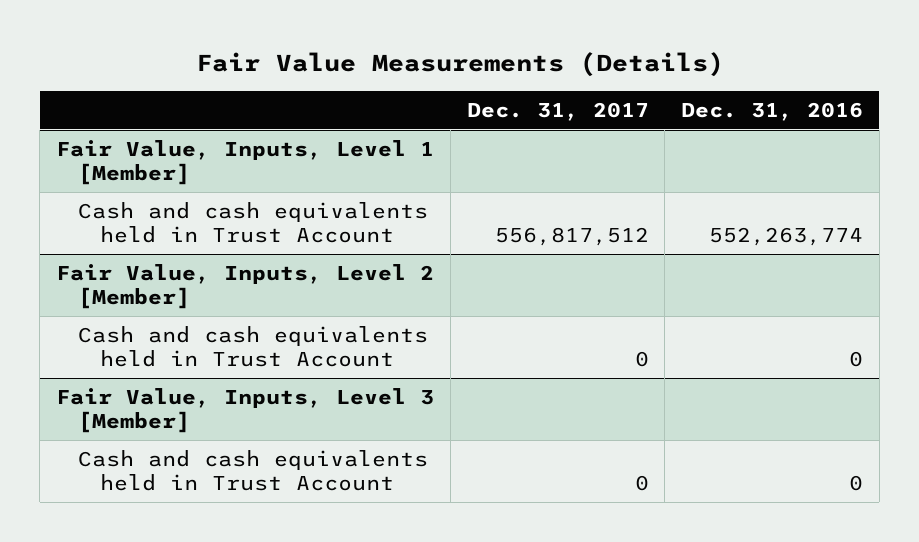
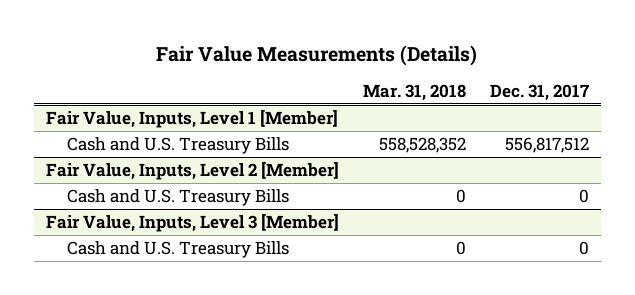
- | Dec. 31, 2017 | Dec. 31, 2016
+ | Mar. 31, 2018 | Dec. 31, 2017
@ Fair Value, Inputs, Level 1 [Member]
- Cash and cash equivalents held in Trust Account | 556,817,512 | 552,263,774
+ Cash and U.S. Treasury Bills | 558,528,352 | 556,817,512
@ Fair Value, Inputs, Level 2 [Member]
- Cash and cash equivalents held in Trust Account | 0 | 0
+ Cash and U.S. Treasury Bills | 0 | 0
@ Fair Value, Inputs, Level 3 [Member]
- Cash and cash equivalents held in Trust Account | 0 | 0
+ Cash and U.S. Treasury Bills | 0 | 0

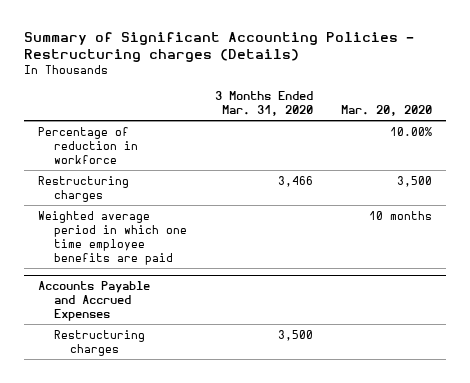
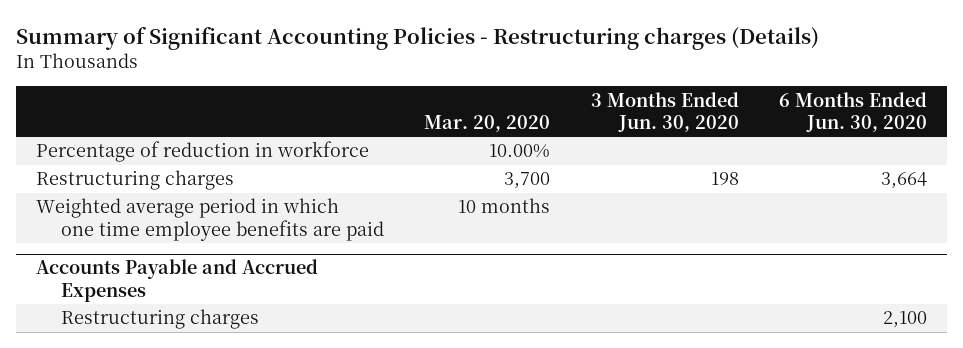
- | 3 Months Ended Mar. 31, 2020 | Mar. 20, 2020
+ | Mar. 20, 2020 | 3 Months Ended Jun. 30, 2020 | 6 Months Ended Jun. 30, 2020
- Restructuring charges | 3,466 | 3,500
+ Restructuring charges | 3,700 | 198 | 3,664

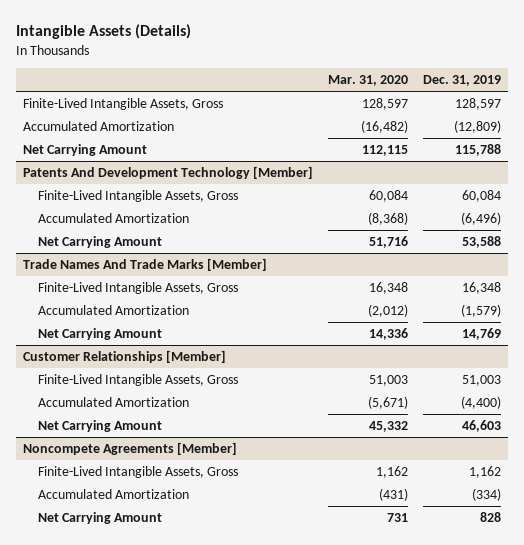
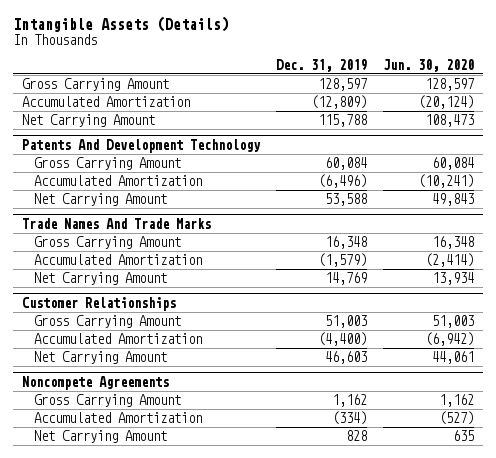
- | Mar. 31, 2020 | Dec. 31, 2019
+ | Dec. 31, 2019 | Jun. 30, 2020
- Finite-Lived Intangible Assets, Gross | 128,597 | 128,597
+ Gross Carrying Amount | 128,597 | 128,597
- Patents And Development Technology [Member]
- Finite-Lived Intangible Assets, Gross | 60,084 | 60,084
+ Patents And Development Technology
+ Gross Carrying Amount | 60,084 | 60,084
- Trade Names And Trade Marks [Member]
- Finite-Lived Intangible Assets, Gross | 16,348 | 16,348
+ Trade Names And Trade Marks
+ Gross Carrying Amount | 16,348 | 16,348
- Customer Relationships [Member]
- Finite-Lived Intangible Assets, Gross | 51,003 | 51,003
+ Customer Relationships
+ Gross Carrying Amount | 51,003 | 51,003
- Noncompete Agreements [Member]
- Finite-Lived Intangible Assets, Gross | 1,162 | 1,162
+ Noncompete Agreements
+ Gross Carrying Amount | 1,162 | 1,162

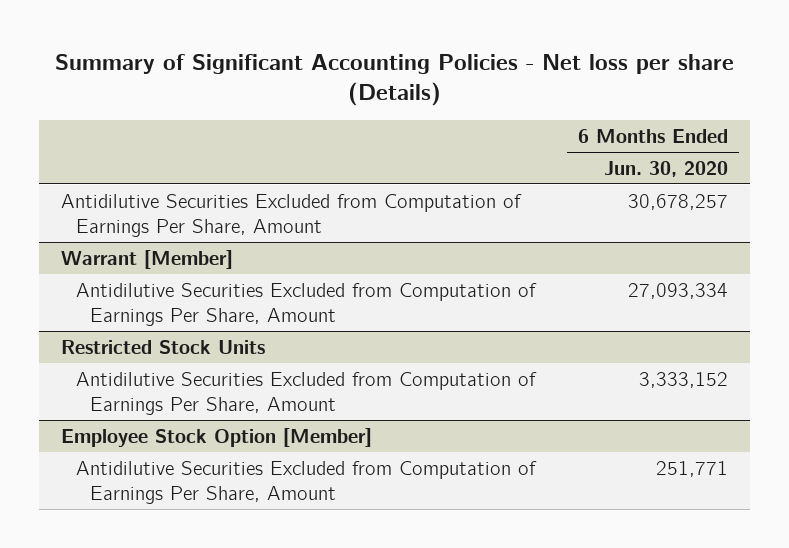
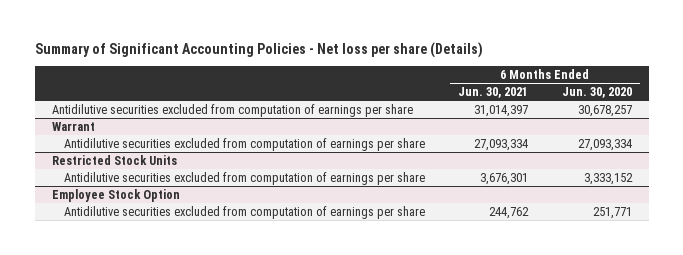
- | 6 Months Ended Jun. 30, 2020
+ | 6 Months Ended Jun. 30, 2021 | 6 Months Ended Jun. 30, 2020
- Antidilutive Securities Excluded from Computation of Earnings Per Share, Amount | 30,678,257
- Warrant [Member]
- Antidilutive Securities Excluded from Computation of Earnings Per Share, Amount | 27,093,334
+ Antidilutive securities excluded from computation of earnings per share | 31,014,397 | 30,678,257
+ Warrant
+ Antidilutive securities excluded from computation of earnings per share | 27,093,334 | 27,093,334
@ Restricted Stock Units
- Antidilutive Securities Excluded from Computation of Earnings Per Share, Amount | 3,333,152
- Employee Stock Option [Member]
- Antidilutive Securities Excluded from Computation of Earnings Per Share, Amount | 251,771
@ Restricted Stock Units
+ Antidilutive securities excluded from computation of earnings per share | 3,676,301 | 3,333,152
+ Employee Stock Option
+ Antidilutive securities excluded from computation of earnings per share | 244,762 | 251,771

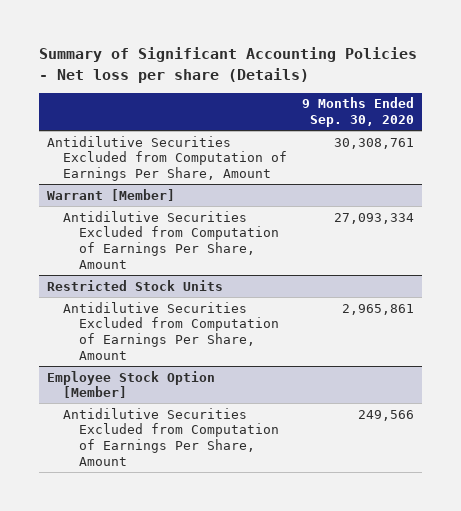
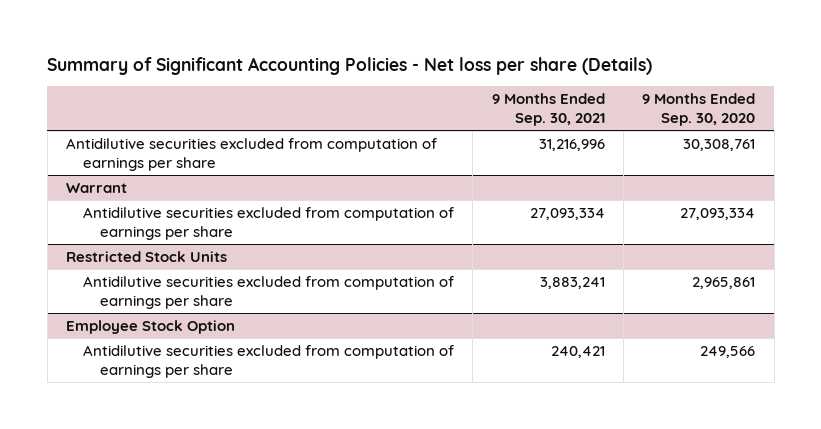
- | 9 Months Ended Sep. 30, 2020
+ | 9 Months Ended Sep. 30, 2021 | 9 Months Ended Sep. 30, 2020
- Antidilutive Securities Excluded from Computation of Earnings Per Share, Amount | 30,308,761
- Warrant [Member]
- Antidilutive Securities Excluded from Computation of Earnings Per Share, Amount | 27,093,334
+ Antidilutive securities excluded from computation of earnings per share | 31,216,996 | 30,308,761
+ Warrant
+ Antidilutive securities excluded from computation of earnings per share | 27,093,334 | 27,093,334
@ Restricted Stock Units
- Antidilutive Securities Excluded from Computation of Earnings Per Share, Amount | 2,965,861
- Employee Stock Option [Member]
- Antidilutive Securities Excluded from Computation of Earnings Per Share, Amount | 249,566
@ Restricted Stock Units
+ Antidilutive securities excluded from computation of earnings per share | 3,883,241 | 2,965,861
+ Employee Stock Option
+ Antidilutive securities excluded from computation of earnings per share | 240,421 | 249,566

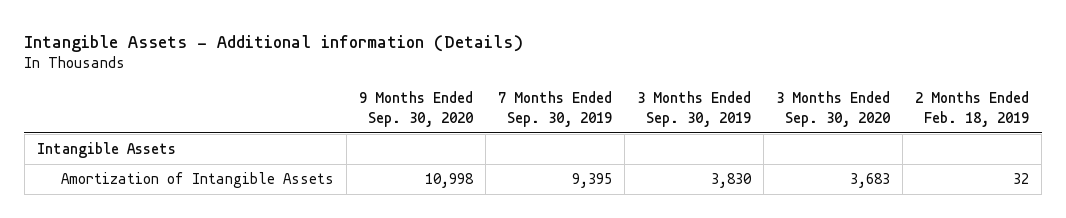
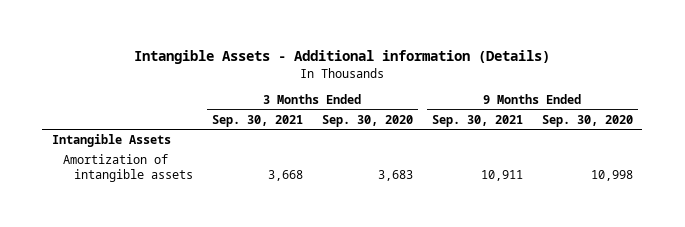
- | 9 Months Ended Sep. 30, 2020 | 7 Months Ended Sep. 30, 2019 | 3 Months Ended Sep. 30, 2019 | 3 Months Ended Sep. 30, 2020 | 2 Months Ended Feb. 18, 2019
+ | 3 Months Ended Sep. 30, 2021 | 3 Months Ended Sep. 30, 2020 | 9 Months Ended Sep. 30, 2021 | 9 Months Ended Sep. 30, 2020
- Amortization of Intangible Assets | 10,998 | 9,395 | 3,830 | 3,683 | 32
+ Amortization of intangible assets | 3,668 | 3,683 | 10,911 | 10,998

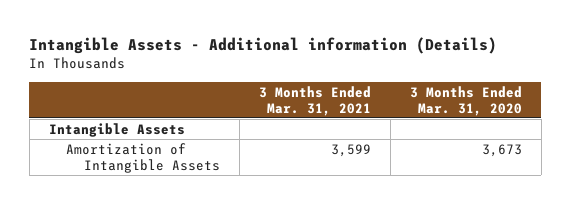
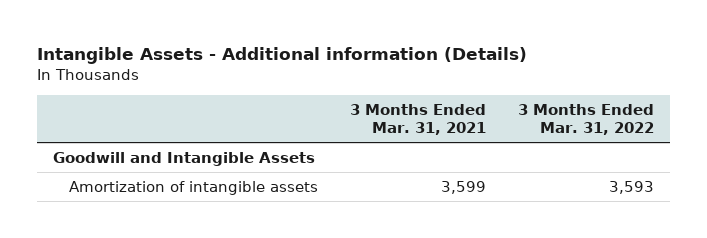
- | 3 Months Ended Mar. 31, 2021 | 3 Months Ended Mar. 31, 2020
+ | 3 Months Ended Mar. 31, 2021 | 3 Months Ended Mar. 31, 2022
- Intangible Assets
- Amortization of Intangible Assets | 3,599 | 3,673
+ Goodwill and Intangible Assets
+ Amortization of intangible assets | 3,599 | 3,593

